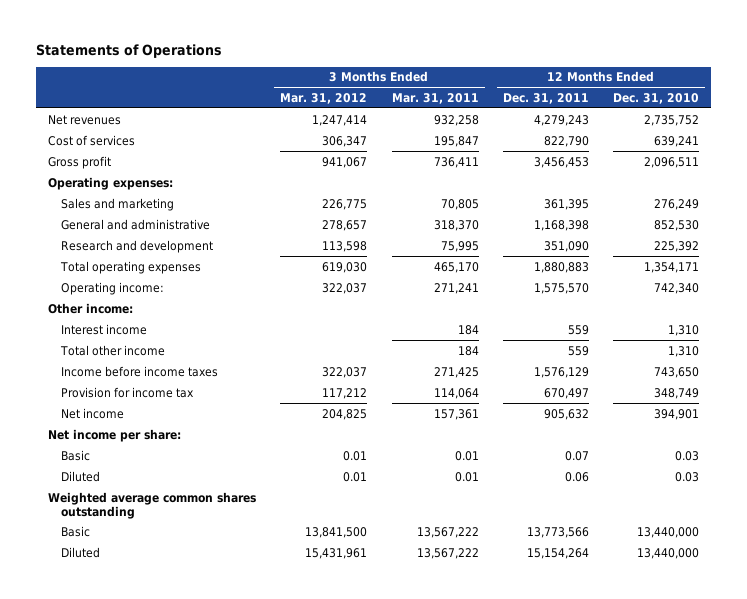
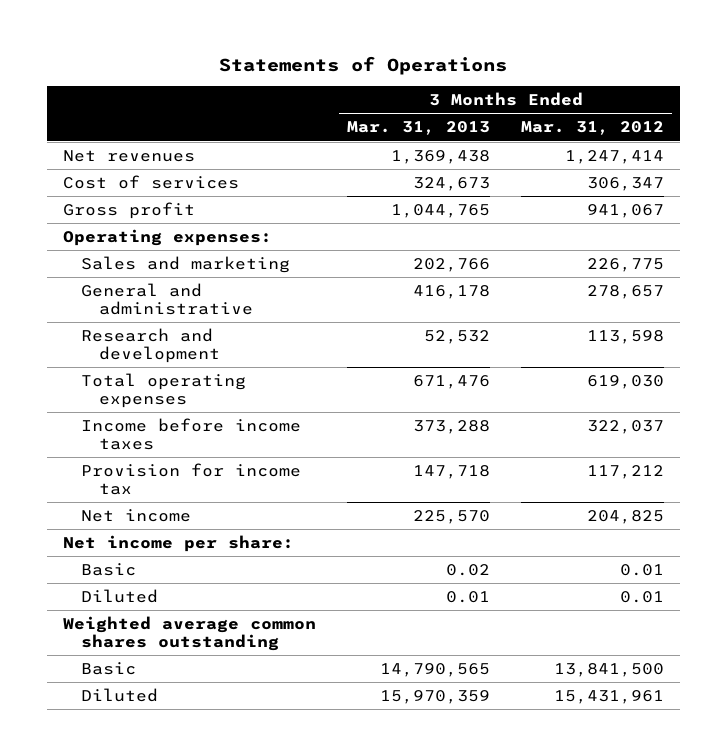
- | 3 Months Ended Mar. 31, 2012 | 3 Months Ended Mar. 31, 2011 | 12 Months Ended Dec. 31, 2011 | 12 Months Ended Dec. 31, 2010
+ | 3 Months Ended Mar. 31, 2013 | 3 Months Ended Mar. 31, 2012
- Operating income: | 322,037 | 271,241 | 1,575,570 | 742,340
- Other income:
- Interest income | | 184 | 559 | 1,310
- Total other income | | 184 | 559 | 1,310

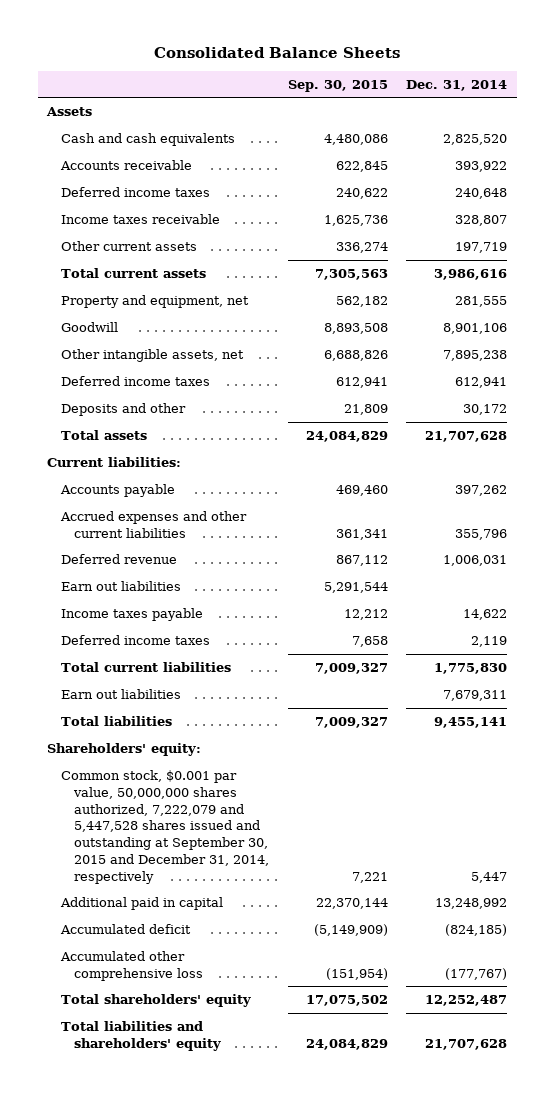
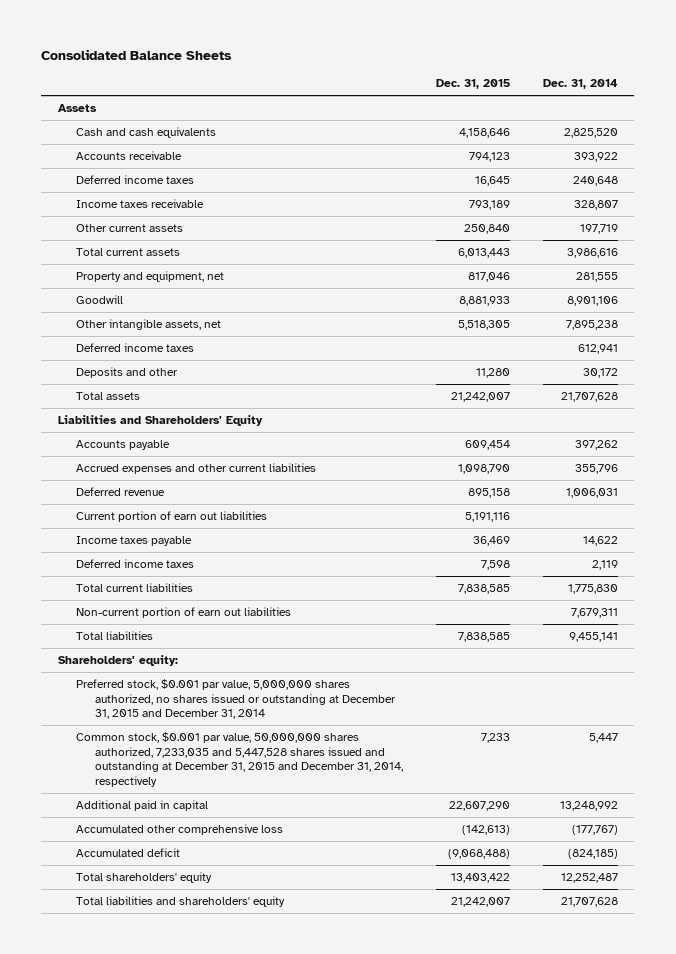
- | Sep. 30, 2015 | Dec. 31, 2014
+ | Dec. 31, 2015 | Dec. 31, 2014
- Current liabilities:
+ Liabilities and Shareholders' Equity
- Earn out liabilities | 5,291,544 |
+ Current portion of earn out liabilities | 5,191,116 |
- Earn out liabilities | | 7,679,311
+ Non-current portion of earn out liabilities | | 7,679,311
- Common stock, $0.001 par value, 50,000,000 shares authorized, 7,222,079 and 5,447,528 shares issued and outstanding at September 30, 2015 and December 31, 2014, respectively | 7,221 | 5,447
+ Preferred stock, $0.001 par value, 5,000,000 shares authorized, no shares issued or outstanding at December 31, 2015 and December 31, 2014
+ Common stock, $0.001 par value, 50,000,000 shares authorized, 7,233,035 and 5,447,528 shares issued and outstanding at December 31, 2015 and December 31, 2014, respectively | 7,233 | 5,447
moved down: Accumulated deficit | (9,068,488) | (824,185)

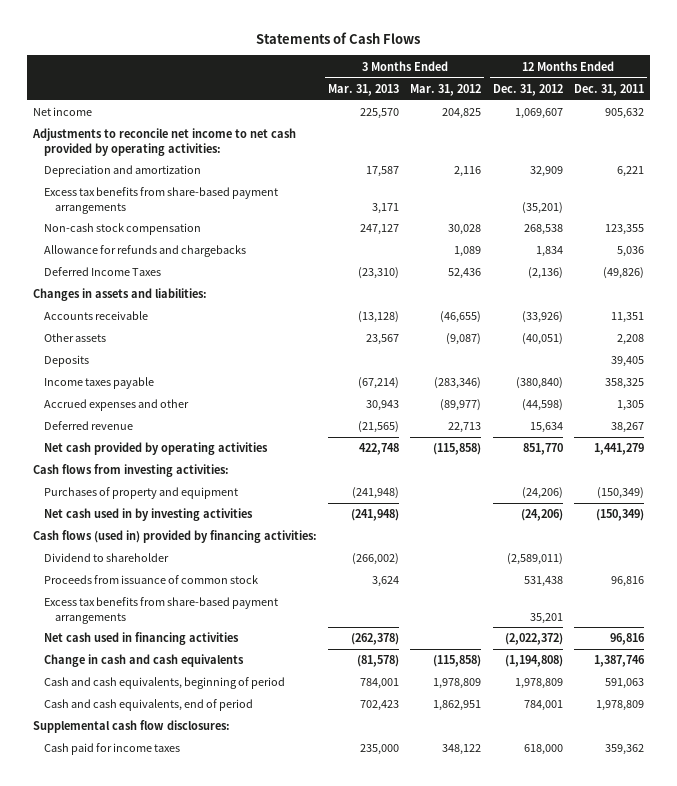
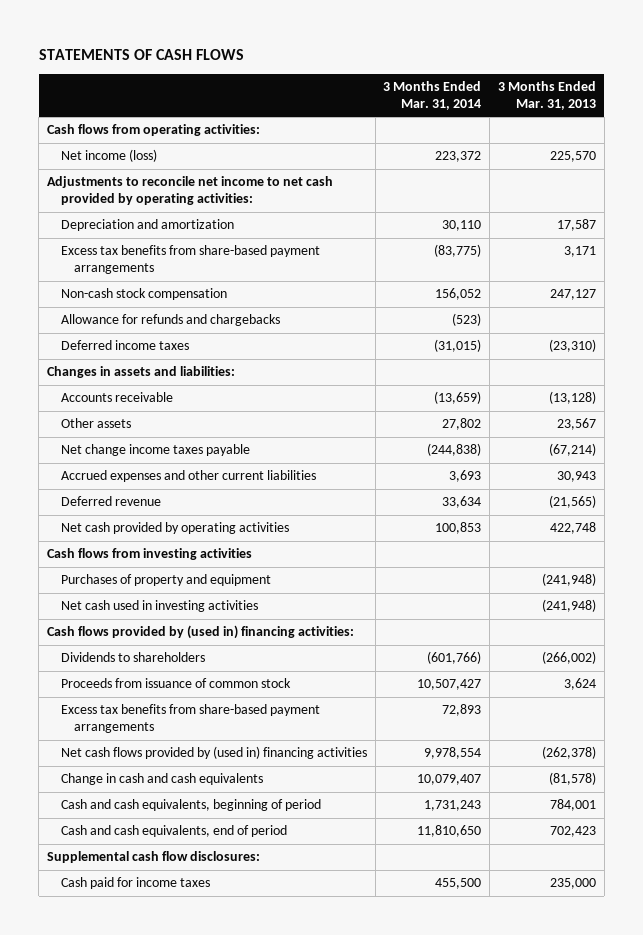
- Statements of Cash Flows
+ STATEMENTS OF CASH FLOWS
- | 3 Months Ended Mar. 31, 2013 | 3 Months Ended Mar. 31, 2012 | 12 Months Ended Dec. 31, 2012 | 12 Months Ended Dec. 31, 2011
+ | 3 Months Ended Mar. 31, 2014 | 3 Months Ended Mar. 31, 2013
- Net income | 225,570 | 204,825 | 1,069,607 | 905,632
+ Cash flows from operating activities:
+ Net income (loss) | 223,372 | 225,570
- Deferred Income Taxes | (23,310) | 52,436 | (2,136) | (49,826)
+ Deferred income taxes | (31,015) | (23,310)
- Deposits | | | | 39,405
- Income taxes payable | (67,214) | (283,346) | (380,840) | 358,325
- Accrued expenses and other | 30,943 | (89,977) | (44,598) | 1,305
+ Net change income taxes payable | (244,838) | (67,214)
+ Accrued expenses and other current liabilities | 3,693 | 30,943
- Cash flows from investing activities:
+ Cash flows from investing activities
- Net cash used in by investing activities | (241,948) | | (24,206) | (150,349)
- Cash flows (used in) provided by financing activities:
- Dividend to shareholder | (266,002) | | (2,589,011) |
+ Net cash used in investing activities | | (241,948)
+ Cash flows provided by (used in) financing activities:
+ Dividends to shareholders | (601,766) | (266,002)
- Net cash used in financing activities | (262,378) | | (2,022,372) | 96,816
+ Net cash flows provided by (used in) financing activities | 9,978,554 | (262,378)

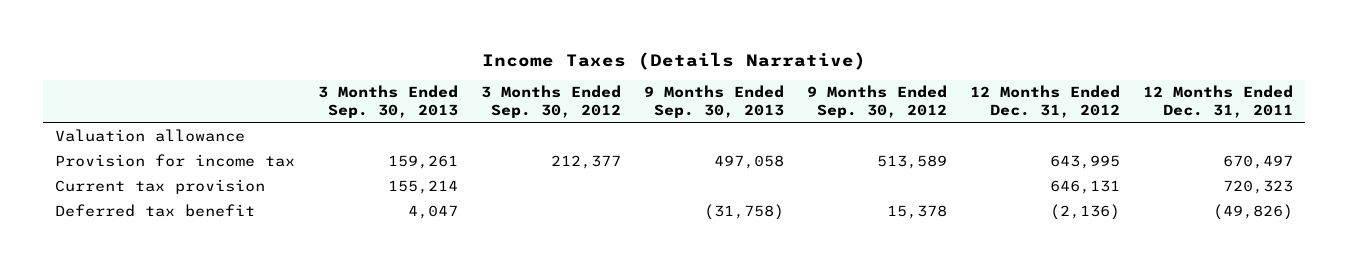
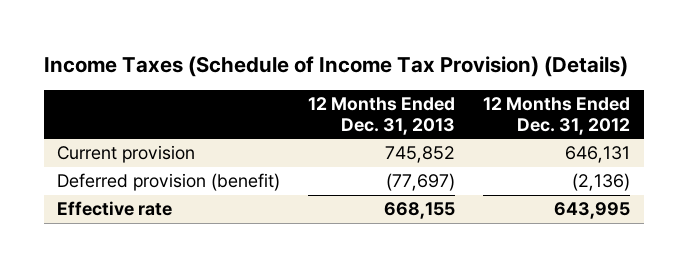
- Income Taxes (Details Narrative)
+ Income Taxes (Schedule of Income Tax Provision) (Details)
- | 3 Months Ended Sep. 30, 2013 | 3 Months Ended Sep. 30, 2012 | 9 Months Ended Sep. 30, 2013 | 9 Months Ended Sep. 30, 2012 | 12 Months Ended Dec. 31, 2012 | 12 Months Ended Dec. 31, 2011
+ | 12 Months Ended Dec. 31, 2013 | 12 Months Ended Dec. 31, 2012
- Valuation allowance
- Provision for income tax | 159,261 | 212,377 | 497,058 | 513,589 | 643,995 | 670,497
- Current tax provision | 155,214 | | | | 646,131 | 720,323
- Deferred tax benefit | 4,047 | | (31,758) | 15,378 | (2,136) | (49,826)
+ Current provision | 745,852 | 646,131
+ Deferred provision (benefit) | (77,697) | (2,136)
+ Effective rate | 668,155 | 643,995

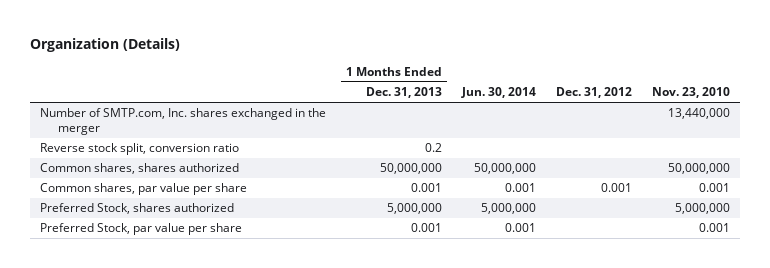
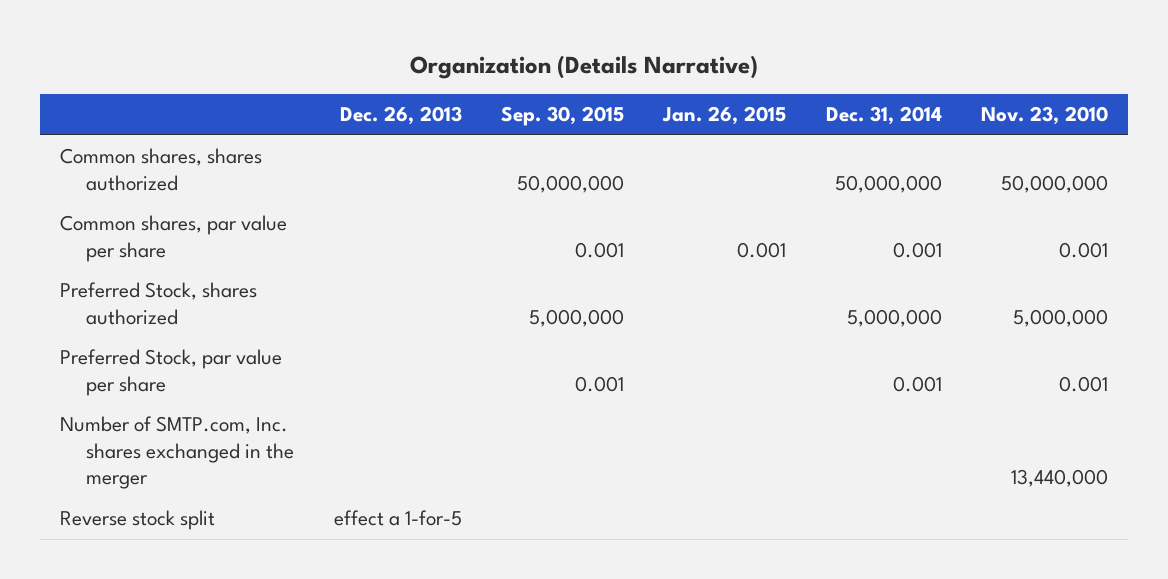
- Organization (Details)
+ Organization (Details Narrative)
- | 1 Months Ended Dec. 31, 2013 | Jun. 30, 2014 | Dec. 31, 2012 | Nov. 23, 2010
+ | Dec. 26, 2013 | Sep. 30, 2015 | Jan. 26, 2015 | Dec. 31, 2014 | Nov. 23, 2010
- Reverse stock split, conversion ratio | 0.2 | | |
moved down: Number of SMTP.com, Inc. shares exchanged in the merger | | | | | 13,440,000
+ Reverse stock split | effect a 1-for-5 | | | |

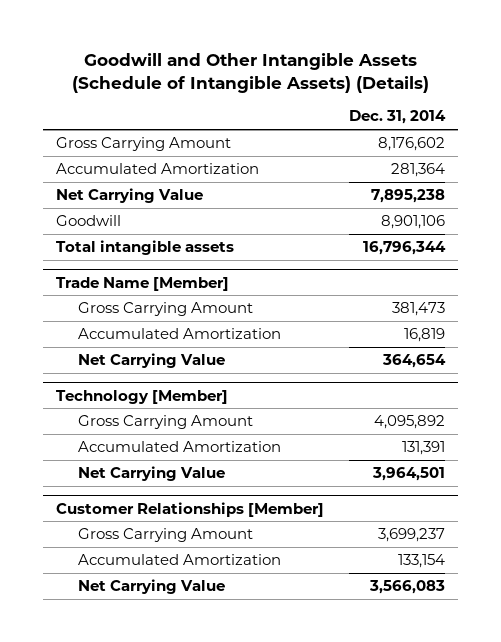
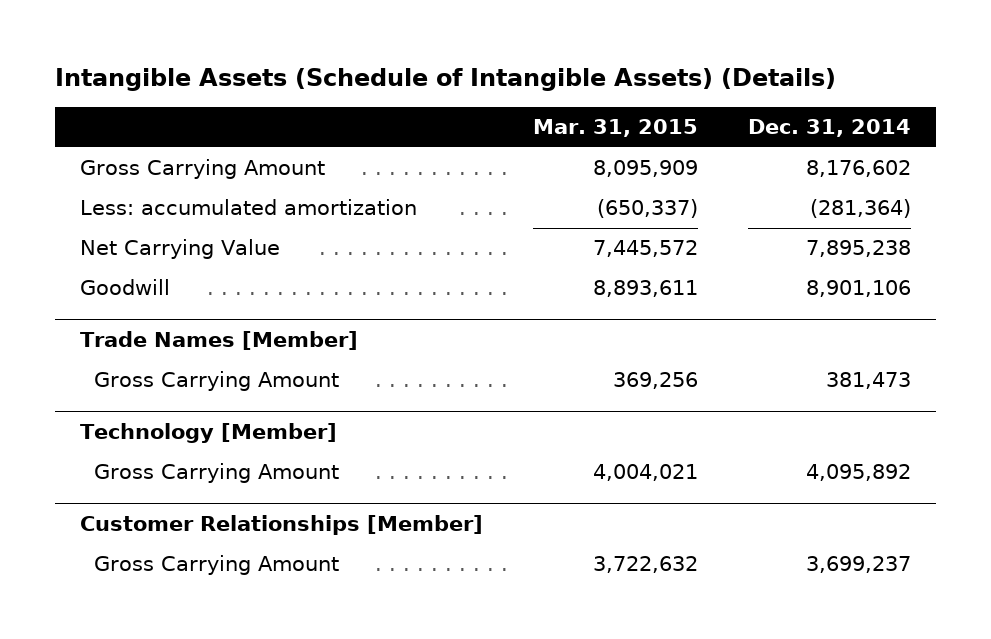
- Goodwill and Other Intangible Assets (Schedule of Intangible Assets) (Details)
+ Intangible Assets (Schedule of Intangible Assets) (Details)
- | Dec. 31, 2014
+ | Mar. 31, 2015 | Dec. 31, 2014
- Accumulated Amortization | 281,364
+ Less: accumulated amortization | (650,337) | (281,364)
- Total intangible assets | 16,796,344
- Trade Name [Member]
+ Trade Names [Member]
- Accumulated Amortization | 16,819
- Net Carrying Value | 364,654
@ Technology [Member]
- Accumulated Amortization | 131,391
- Net Carrying Value | 3,964,501
@ Customer Relationships [Member]
- Accumulated Amortization | 133,154
- Net Carrying Value | 3,566,083

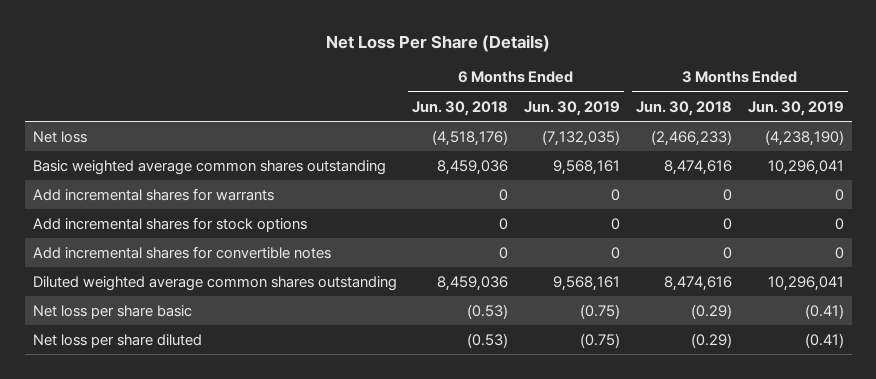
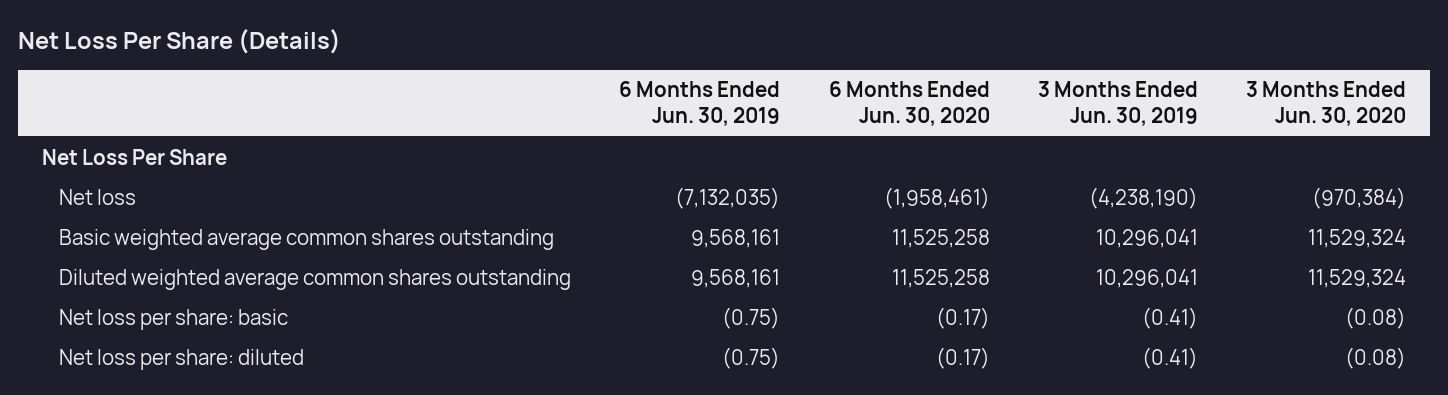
- | 6 Months Ended Jun. 30, 2018 | 6 Months Ended Jun. 30, 2019 | 3 Months Ended Jun. 30, 2018 | 3 Months Ended Jun. 30, 2019
+ | 6 Months Ended Jun. 30, 2019 | 6 Months Ended Jun. 30, 2020 | 3 Months Ended Jun. 30, 2019 | 3 Months Ended Jun. 30, 2020
+ Net Loss Per Share
- Add incremental shares for warrants | 0 | 0 | 0 | 0
- Add incremental shares for stock options | 0 | 0 | 0 | 0
- Add incremental shares for convertible notes | 0 | 0 | 0 | 0
- Net loss per share basic | (0.53) | (0.75) | (0.29) | (0.41)
- Net loss per share diluted | (0.53) | (0.75) | (0.29) | (0.41)
+ Net loss per share: basic | (0.75) | (0.17) | (0.41) | (0.08)
+ Net loss per share: diluted | (0.75) | (0.17) | (0.41) | (0.08)

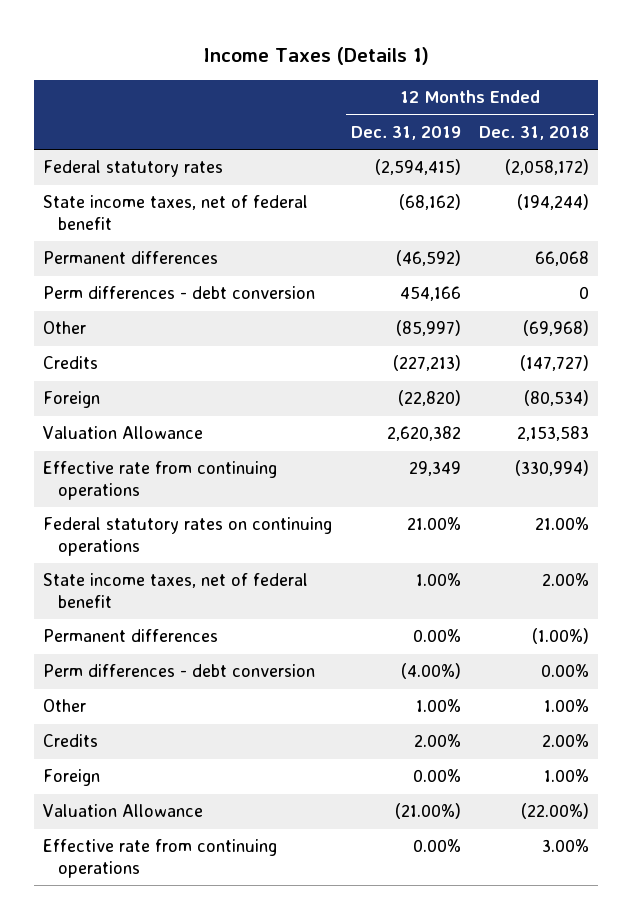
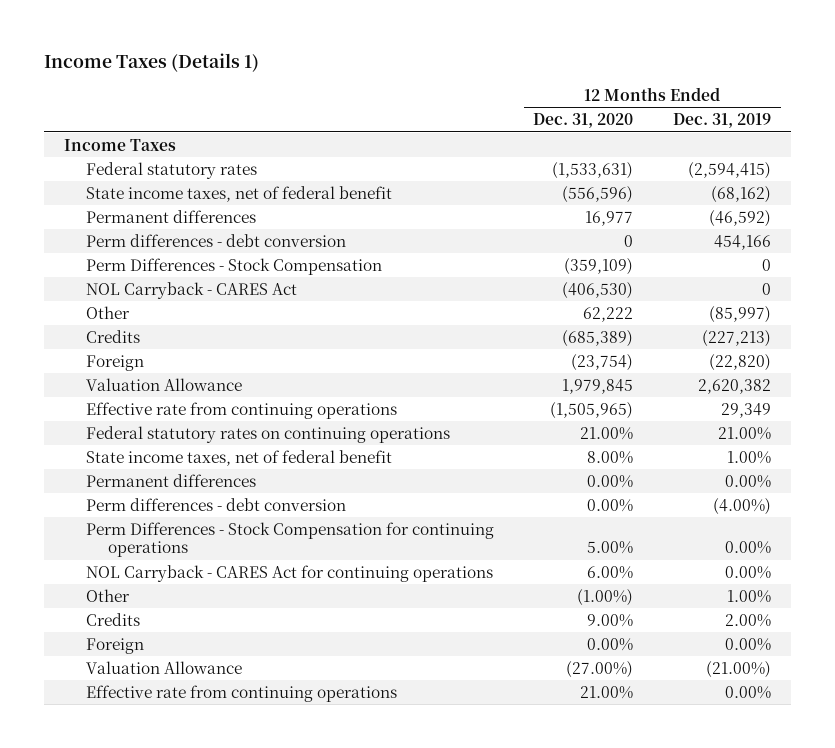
- | 12 Months Ended Dec. 31, 2019 | 12 Months Ended Dec. 31, 2018
+ | 12 Months Ended Dec. 31, 2020 | 12 Months Ended Dec. 31, 2019
+ Income Taxes
+ Perm Differences - Stock Compensation | (359,109) | 0
+ NOL Carryback - CARES Act | (406,530) | 0
+ Perm Differences - Stock Compensation for continuing operations | 5.00% | 0.00%
+ NOL Carryback - CARES Act for continuing operations | 6.00% | 0.00%

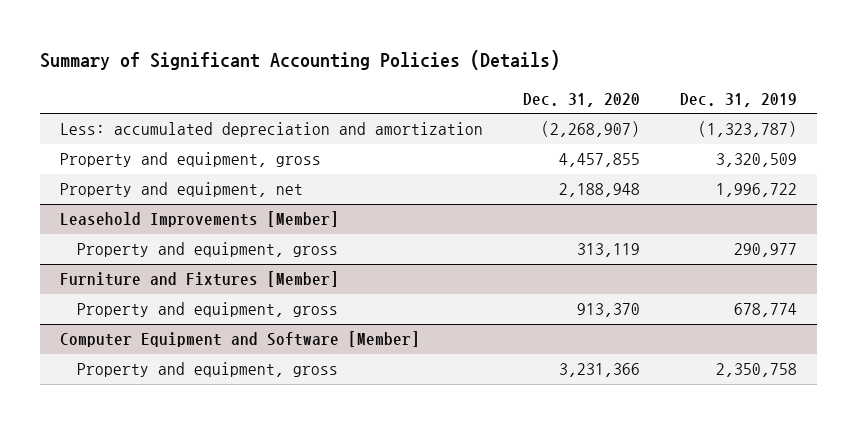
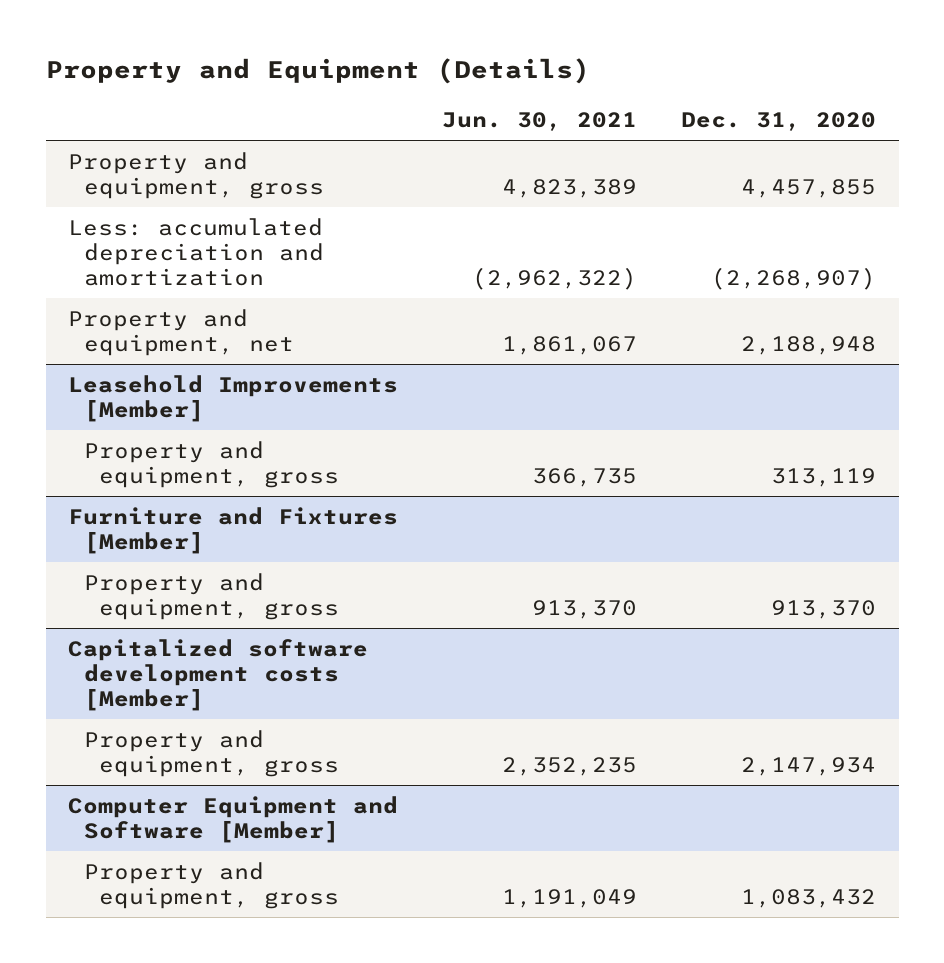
- Summary of Significant Accounting Policies (Details)
+ Property and Equipment (Details)
- | Dec. 31, 2020 | Dec. 31, 2019
+ | Jun. 30, 2021 | Dec. 31, 2020
moved down: Less: accumulated depreciation and amortization | (2,962,322) | (2,268,907)
+ Capitalized software development costs [Member]
+ Property and equipment, gross | 2,352,235 | 2,147,934
@ Computer Equipment and Software [Member]
- Property and equipment, gross | 3,231,366 | 2,350,758
+ Property and equipment, gross | 1,191,049 | 1,083,432

